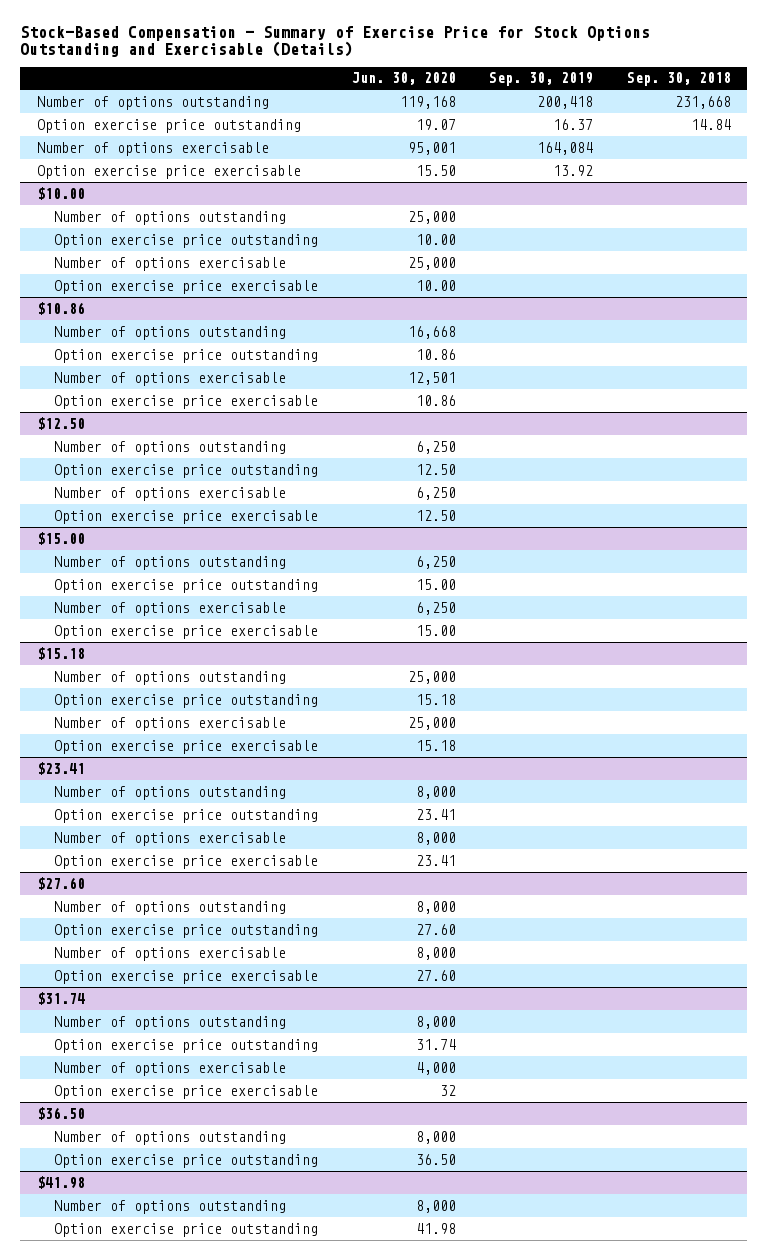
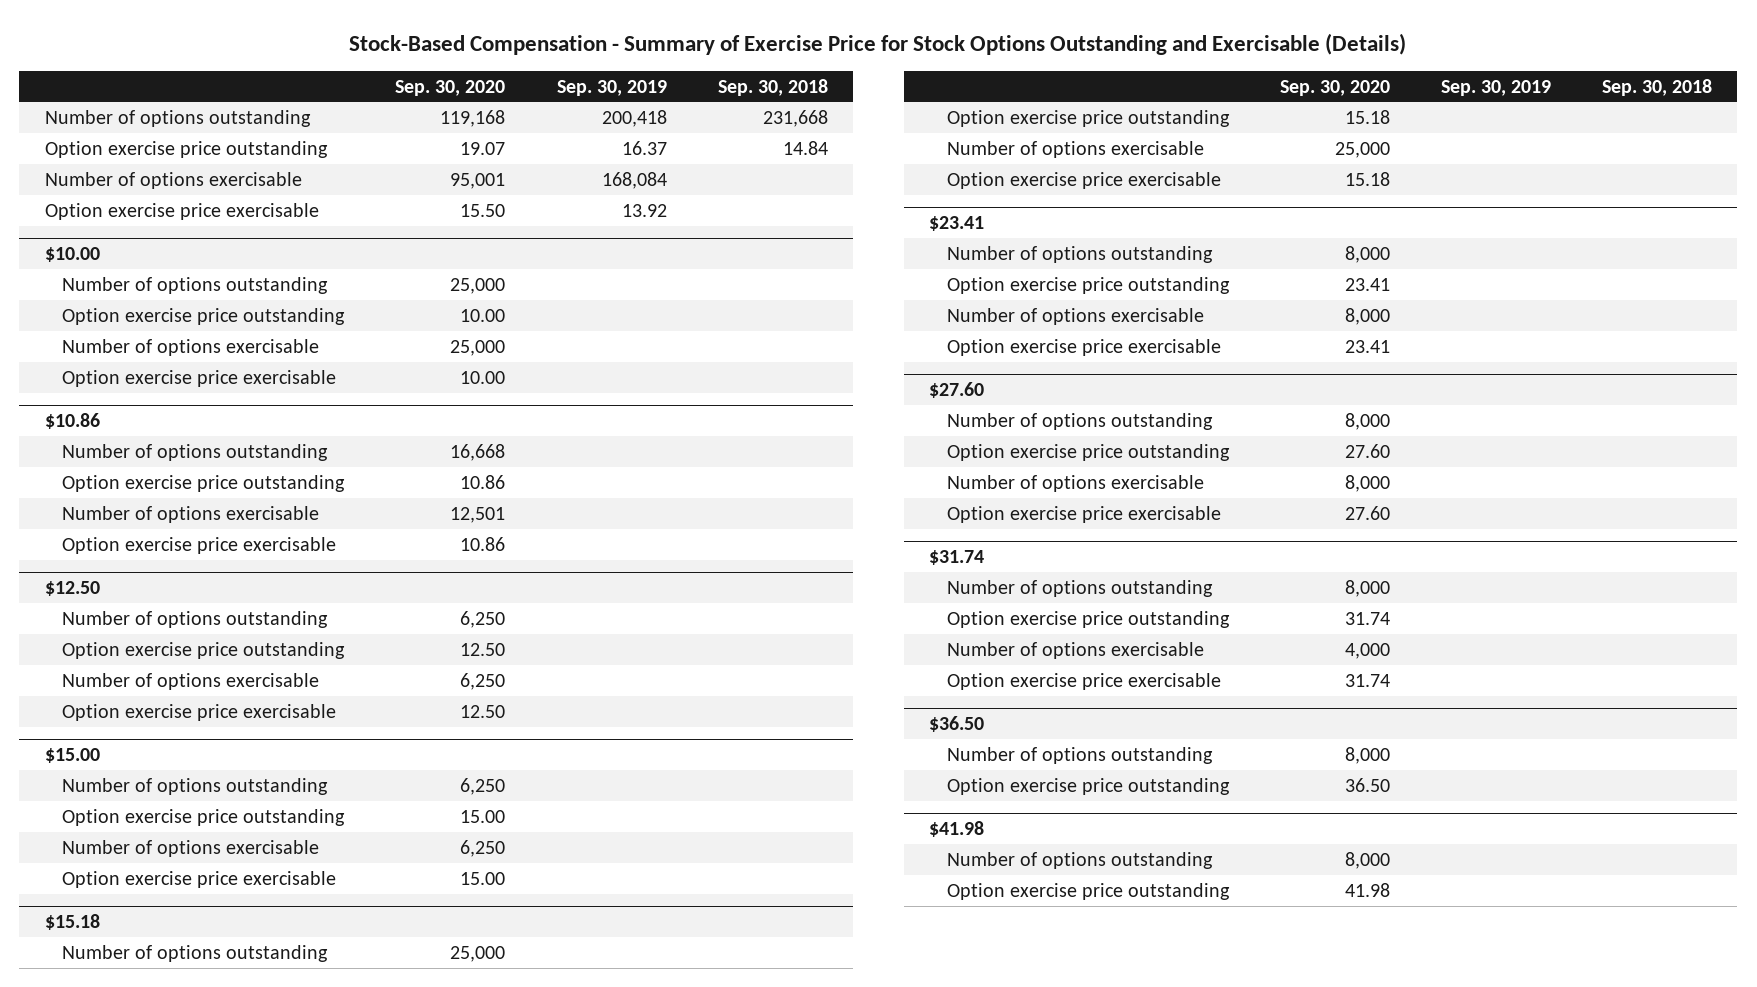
- | Jun. 30, 2020 | Sep. 30, 2019 | Sep. 30, 2018
+ | Sep. 30, 2020 | Sep. 30, 2019 | Sep. 30, 2018
- Number of options exercisable | 95,001 | 164,084 |
+ Number of options exercisable | 95,001 | 168,084 |

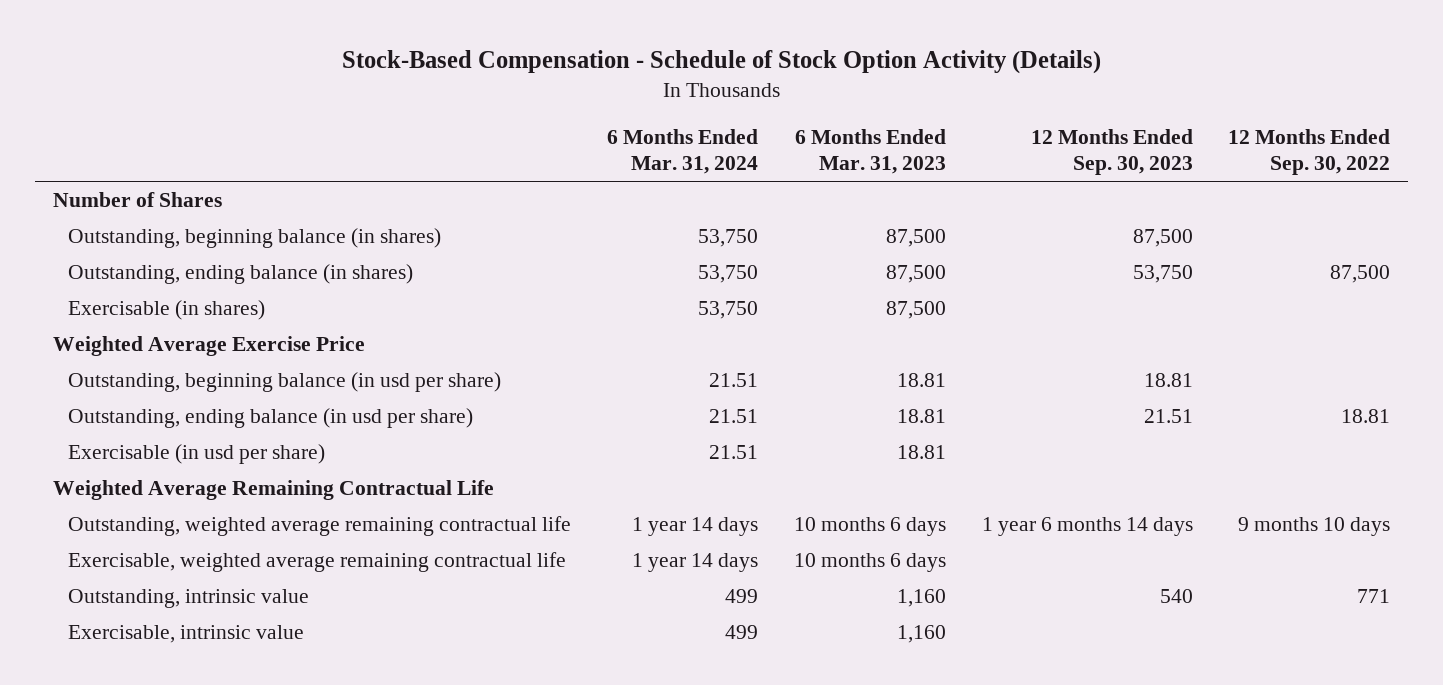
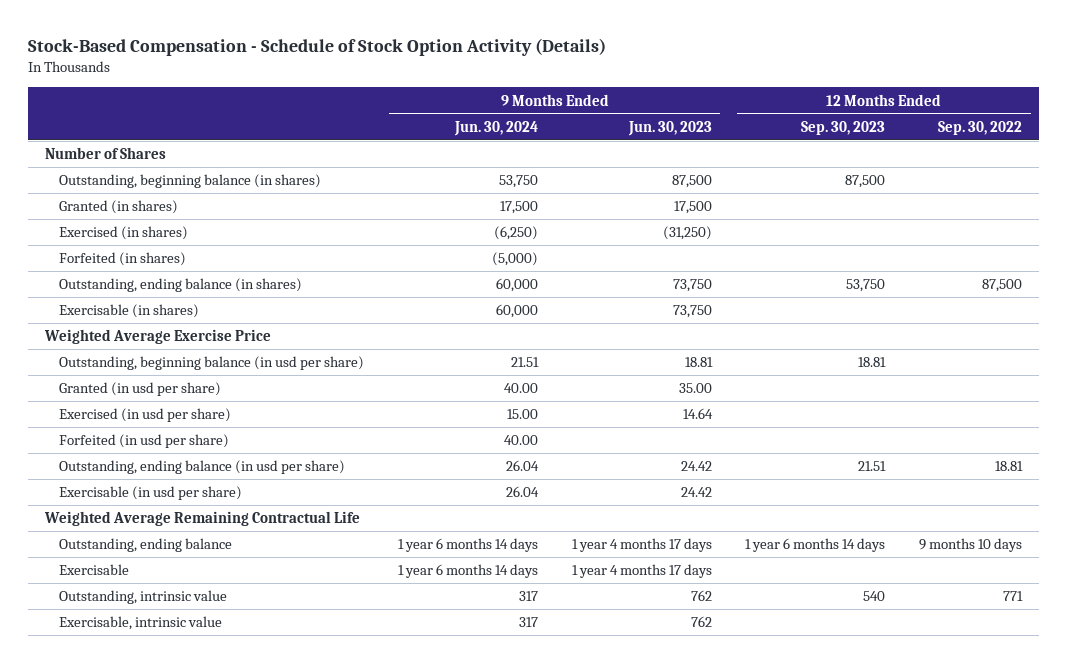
- | 6 Months Ended Mar. 31, 2024 | 6 Months Ended Mar. 31, 2023 | 12 Months Ended Sep. 30, 2023 | 12 Months Ended Sep. 30, 2022
+ | 9 Months Ended Jun. 30, 2024 | 9 Months Ended Jun. 30, 2023 | 12 Months Ended Sep. 30, 2023 | 12 Months Ended Sep. 30, 2022
+ Granted (in shares) | 17,500 | 17,500 | |
+ Exercised (in shares) | (6,250) | (31,250) | |
+ Forfeited (in shares) | (5,000) | | |
+ Granted (in usd per share) | 40.00 | 35.00 | |
+ Exercised (in usd per share) | 15.00 | 14.64 | |
+ Forfeited (in usd per share) | 40.00 | | |
- Outstanding, weighted average remaining contractual life | 1 year 14 days | 10 months 6 days | 1 year 6 months 14 days | 9 months 10 days
- Exercisable, weighted average remaining contractual life | 1 year 14 days | 10 months 6 days | |
+ Outstanding, ending balance | 1 year 6 months 14 days | 1 year 4 months 17 days | 1 year 6 months 14 days | 9 months 10 days
+ Exercisable | 1 year 6 months 14 days | 1 year 4 months 17 days | |

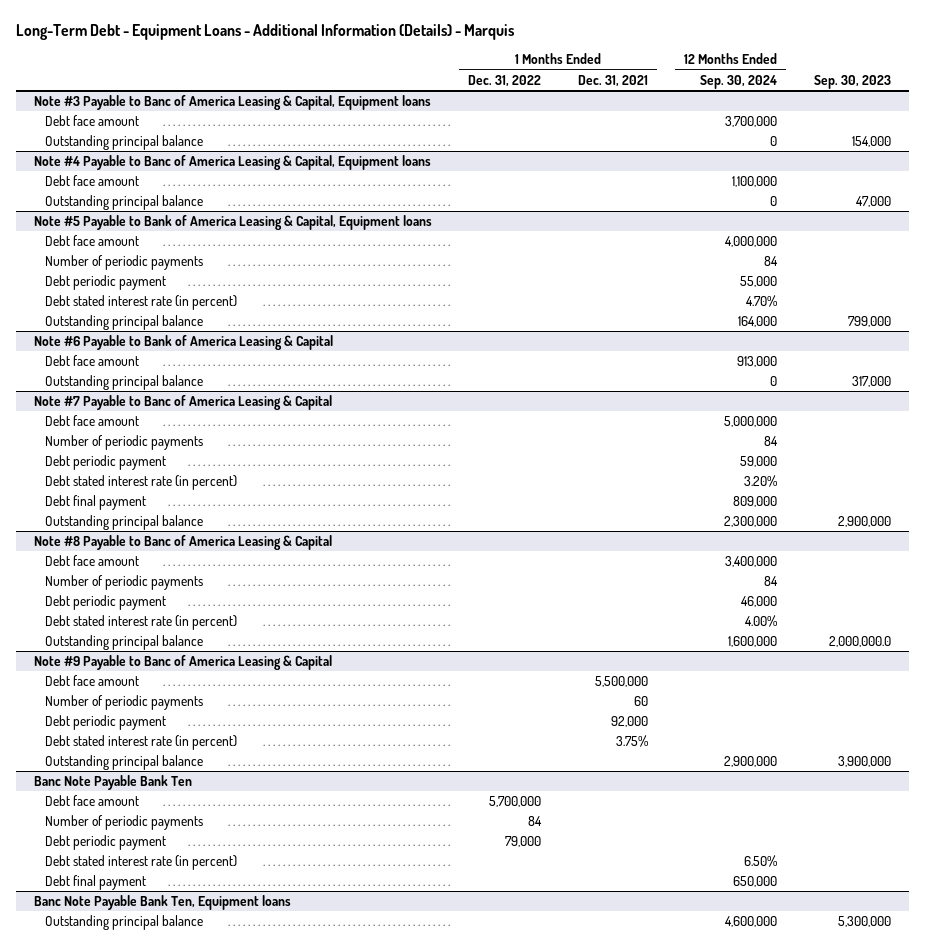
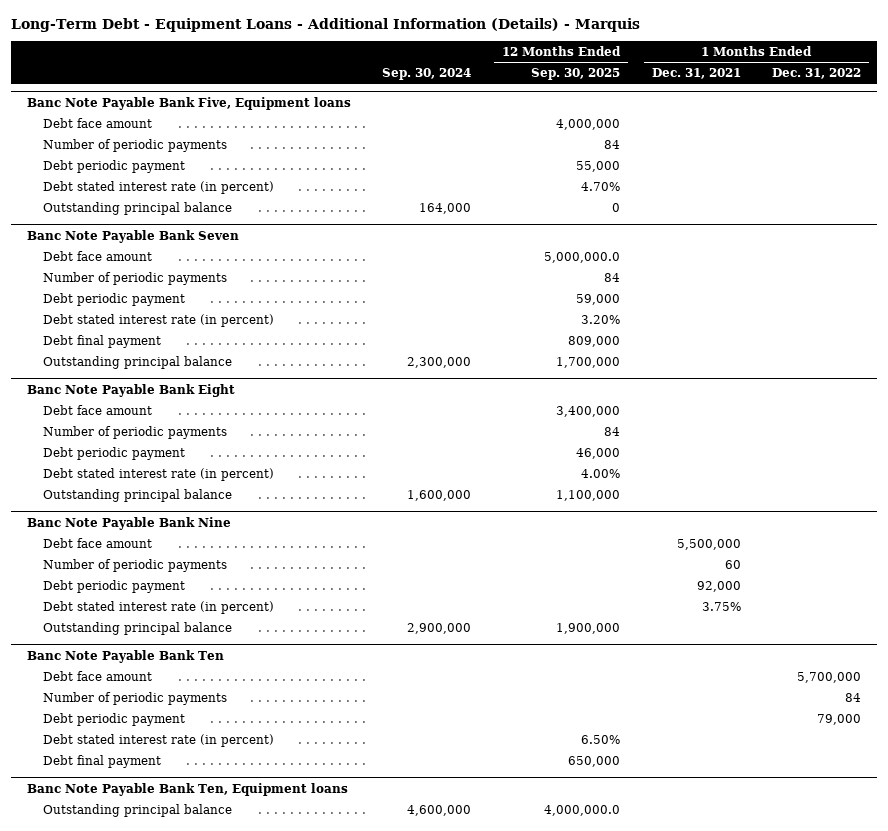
- | 1 Months Ended Dec. 31, 2022 | 1 Months Ended Dec. 31, 2021 | 12 Months Ended Sep. 30, 2024 | Sep. 30, 2023
+ | Sep. 30, 2024 | 12 Months Ended Sep. 30, 2025 | 1 Months Ended Dec. 31, 2021 | 1 Months Ended Dec. 31, 2022
- Note #3 Payable to Banc of America Leasing & Capital, Equipment loans
- Debt face amount | | | 3,700,000 |
- Outstanding principal balance | | | 0 | 154,000
- Note #4 Payable to Banc of America Leasing & Capital, Equipment loans
- Debt face amount | | | 1,100,000 |
- Outstanding principal balance | | | 0 | 47,000
- Note #5 Payable to Bank of America Leasing & Capital, Equipment loans
- Debt face amount | | | 4,000,000 |
- Number of periodic payments | | | 84 |
- Debt periodic payment | | | 55,000 |
- Debt stated interest rate (in percent) | | | 4.70% |
- Outstanding principal balance | | | 164,000 | 799,000
- Note #6 Payable to Bank of America Leasing & Capital
- Debt face amount | | | 913,000 |
- Outstanding principal balance | | | 0 | 317,000
- Note #7 Payable to Banc of America Leasing & Capital
+ Banc Note Payable Bank Five, Equipment loans
+ Debt face amount | | 4,000,000 | |
+ Number of periodic payments | | 84 | |
+ Debt periodic payment | | 55,000 | |
+ Debt stated interest rate (in percent) | | 4.70% | |
+ Outstanding principal balance | 164,000 | 0 | |
+ Banc Note Payable Bank Seven
- Note #8 Payable to Banc of America Leasing & Capital
+ Banc Note Payable Bank Eight
- Note #9 Payable to Banc of America Leasing & Capital
+ Banc Note Payable Bank Nine

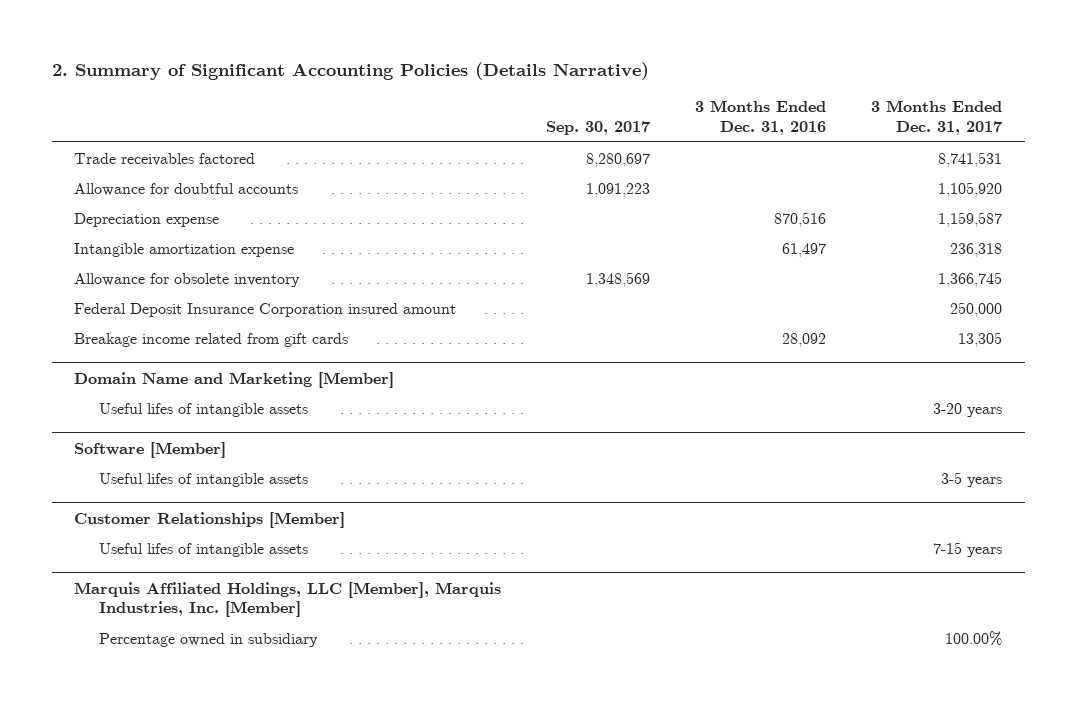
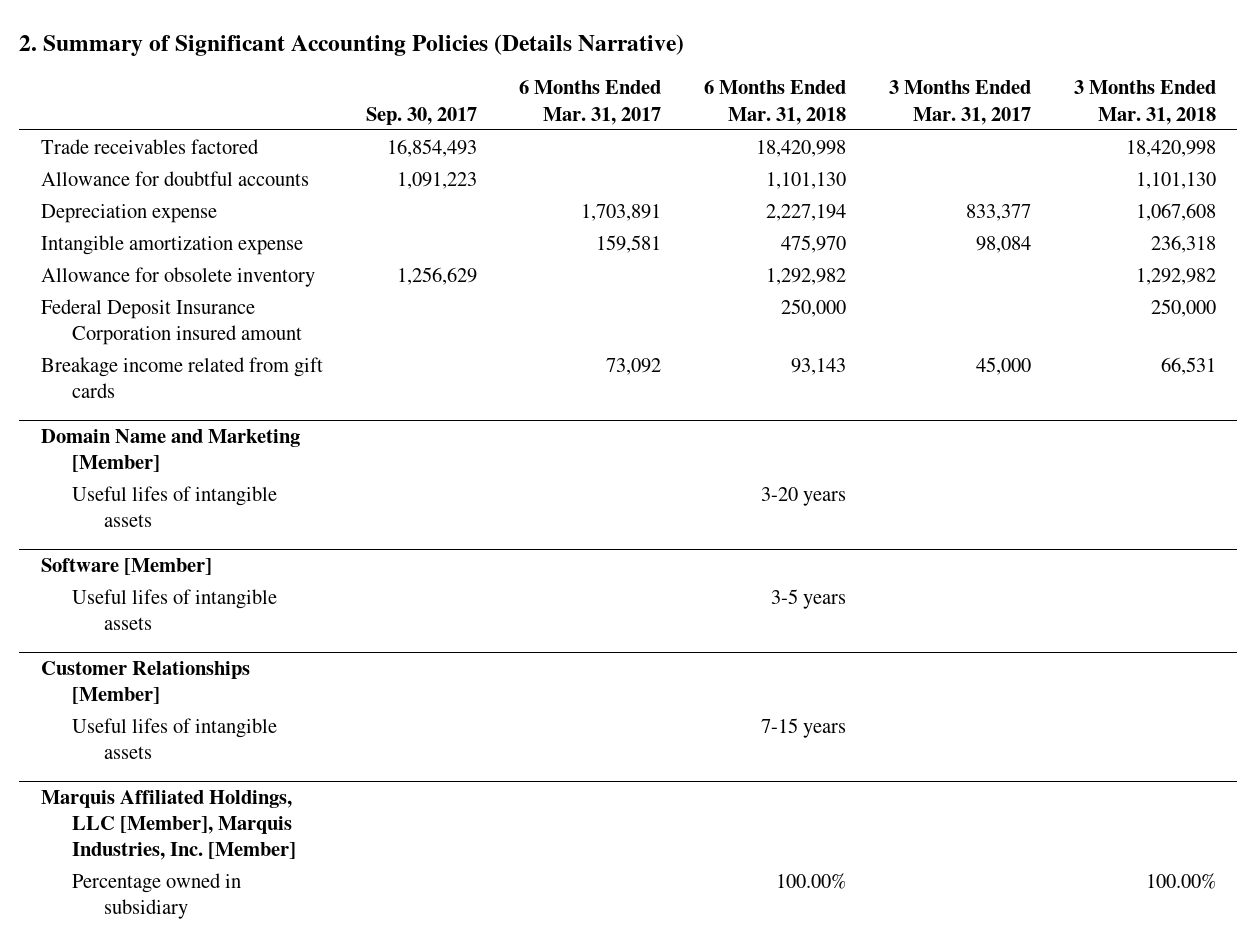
- | Sep. 30, 2017 | 3 Months Ended Dec. 31, 2016 | 3 Months Ended Dec. 31, 2017
+ | Sep. 30, 2017 | 6 Months Ended Mar. 31, 2017 | 6 Months Ended Mar. 31, 2018 | 3 Months Ended Mar. 31, 2017 | 3 Months Ended Mar. 31, 2018
- Trade receivables factored | 8,280,697 | | 8,741,531
+ Trade receivables factored | 16,854,493 | | 18,420,998 | | 18,420,998
- Allowance for obsolete inventory | 1,348,569 | | 1,366,745
+ Allowance for obsolete inventory | 1,256,629 | | 1,292,982 | | 1,292,982

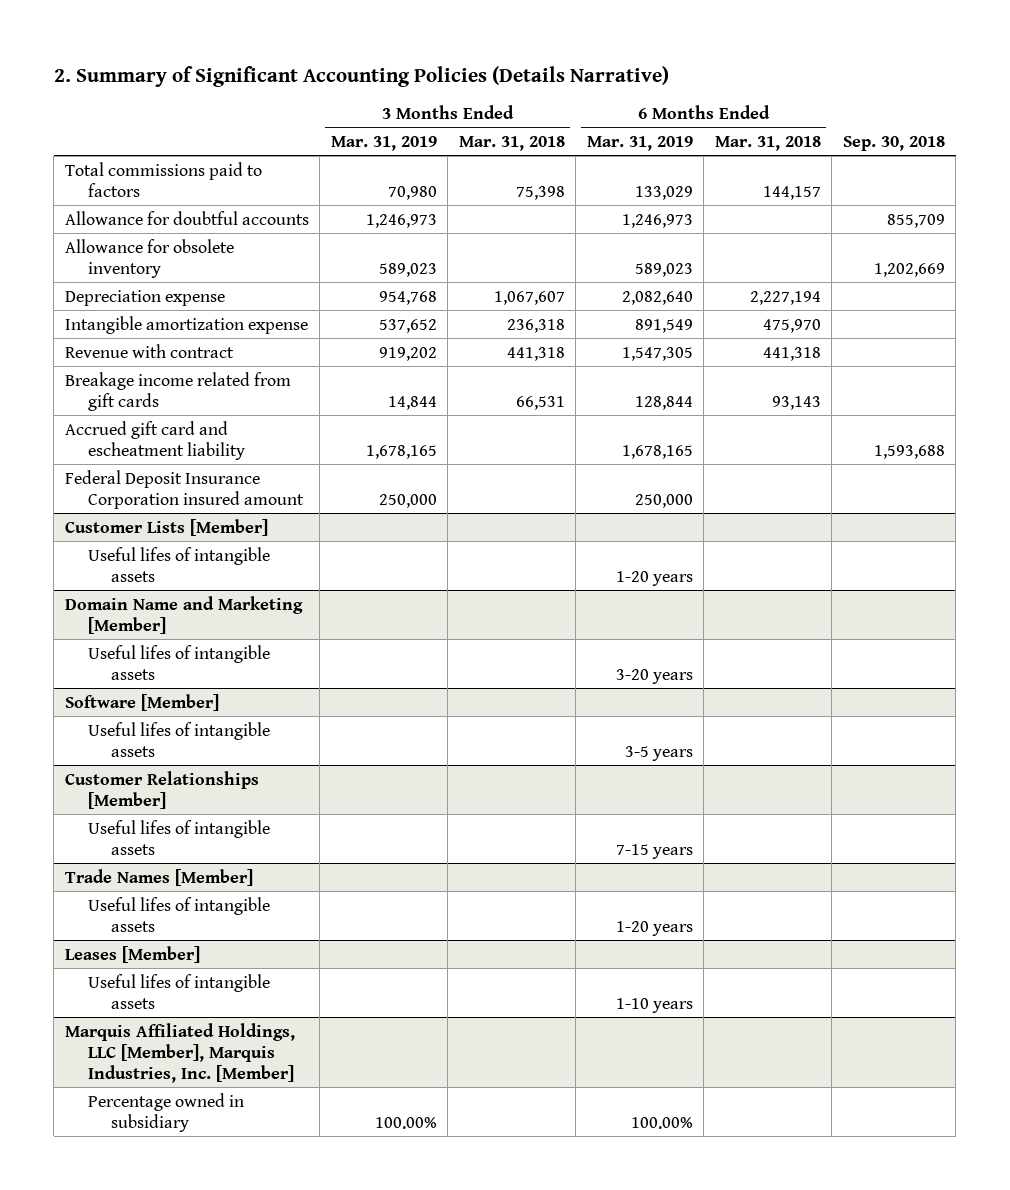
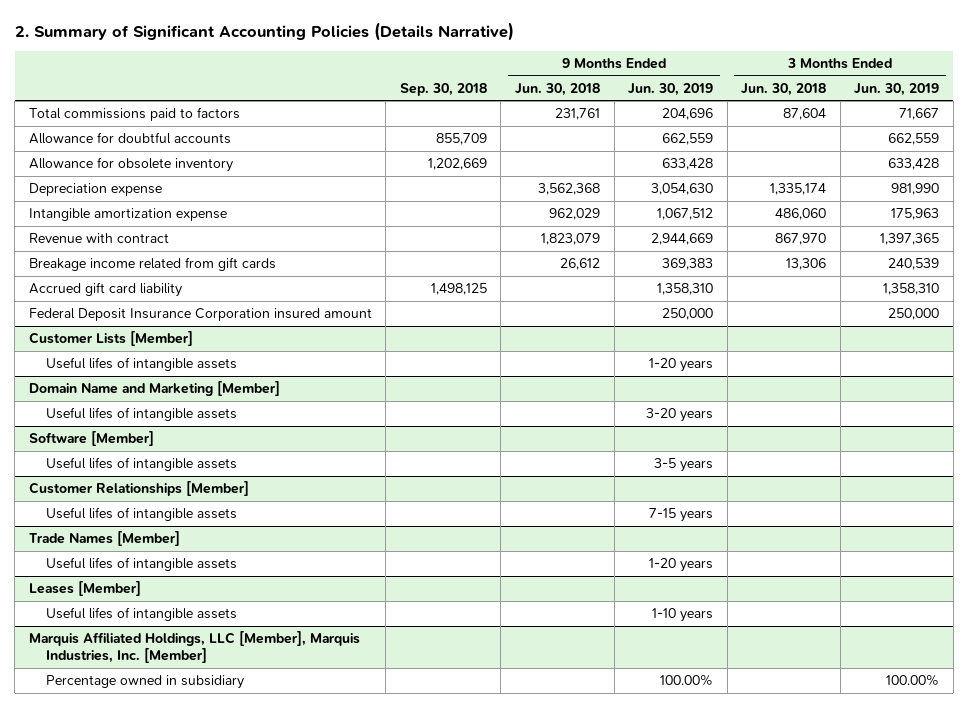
- | 3 Months Ended Mar. 31, 2019 | 3 Months Ended Mar. 31, 2018 | 6 Months Ended Mar. 31, 2019 | 6 Months Ended Mar. 31, 2018 | Sep. 30, 2018
+ | Sep. 30, 2018 | 9 Months Ended Jun. 30, 2018 | 9 Months Ended Jun. 30, 2019 | 3 Months Ended Jun. 30, 2018 | 3 Months Ended Jun. 30, 2019
- Accrued gift card and escheatment liability | 1,678,165 | | 1,678,165 | | 1,593,688
+ Accrued gift card liability | 1,498,125 | | 1,358,310 | | 1,358,310

